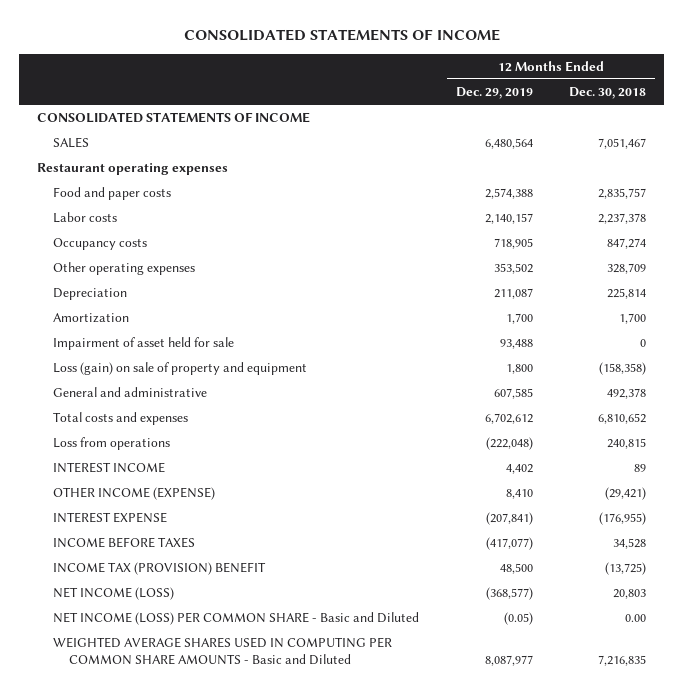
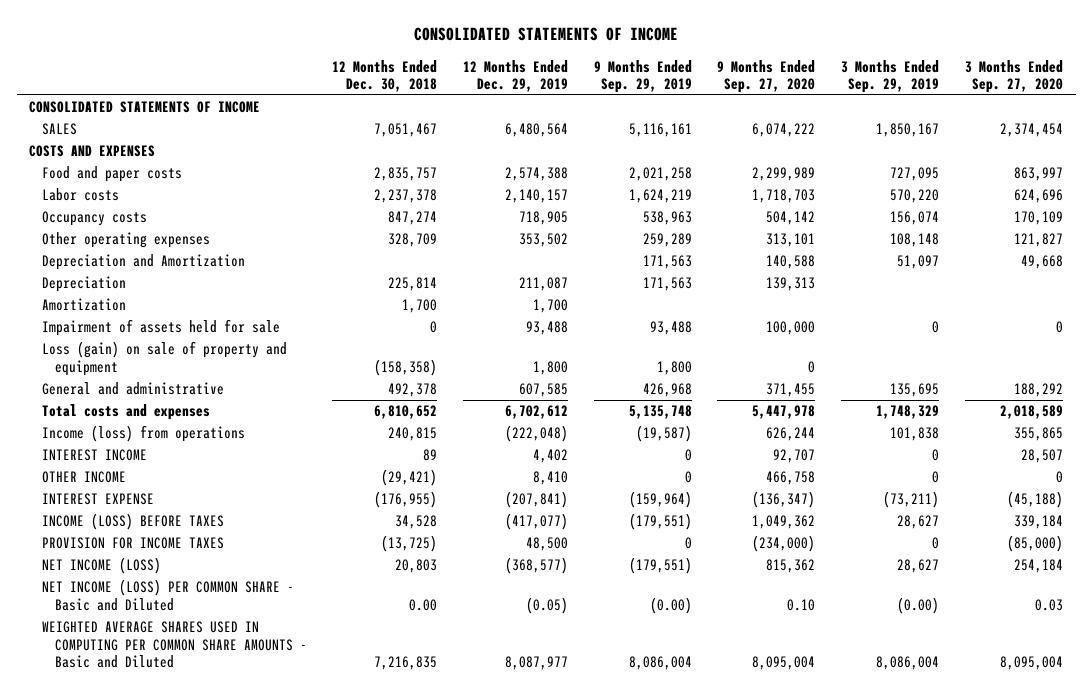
- | 12 Months Ended Dec. 29, 2019 | 12 Months Ended Dec. 30, 2018
+ | 12 Months Ended Dec. 30, 2018 | 12 Months Ended Dec. 29, 2019 | 9 Months Ended Sep. 29, 2019 | 9 Months Ended Sep. 27, 2020 | 3 Months Ended Sep. 29, 2019 | 3 Months Ended Sep. 27, 2020
- Restaurant operating expenses
+ COSTS AND EXPENSES
+ Depreciation and Amortization | | | 171,563 | 140,588 | 51,097 | 49,668
- Impairment of asset held for sale | 93,488 | 0
+ Impairment of assets held for sale | 0 | 93,488 | 93,488 | 100,000 | 0 | 0
- Loss from operations | (222,048) | 240,815
+ Income (loss) from operations | 240,815 | (222,048) | (19,587) | 626,244 | 101,838 | 355,865
- OTHER INCOME (EXPENSE) | 8,410 | (29,421)
+ OTHER INCOME | (29,421) | 8,410 | 0 | 466,758 | 0 | 0
- INCOME BEFORE TAXES | (417,077) | 34,528
- INCOME TAX (PROVISION) BENEFIT | 48,500 | (13,725)
+ INCOME (LOSS) BEFORE TAXES | 34,528 | (417,077) | (179,551) | 1,049,362 | 28,627 | 339,184
+ PROVISION FOR INCOME TAXES | (13,725) | 48,500 | 0 | (234,000) | 0 | (85,000)

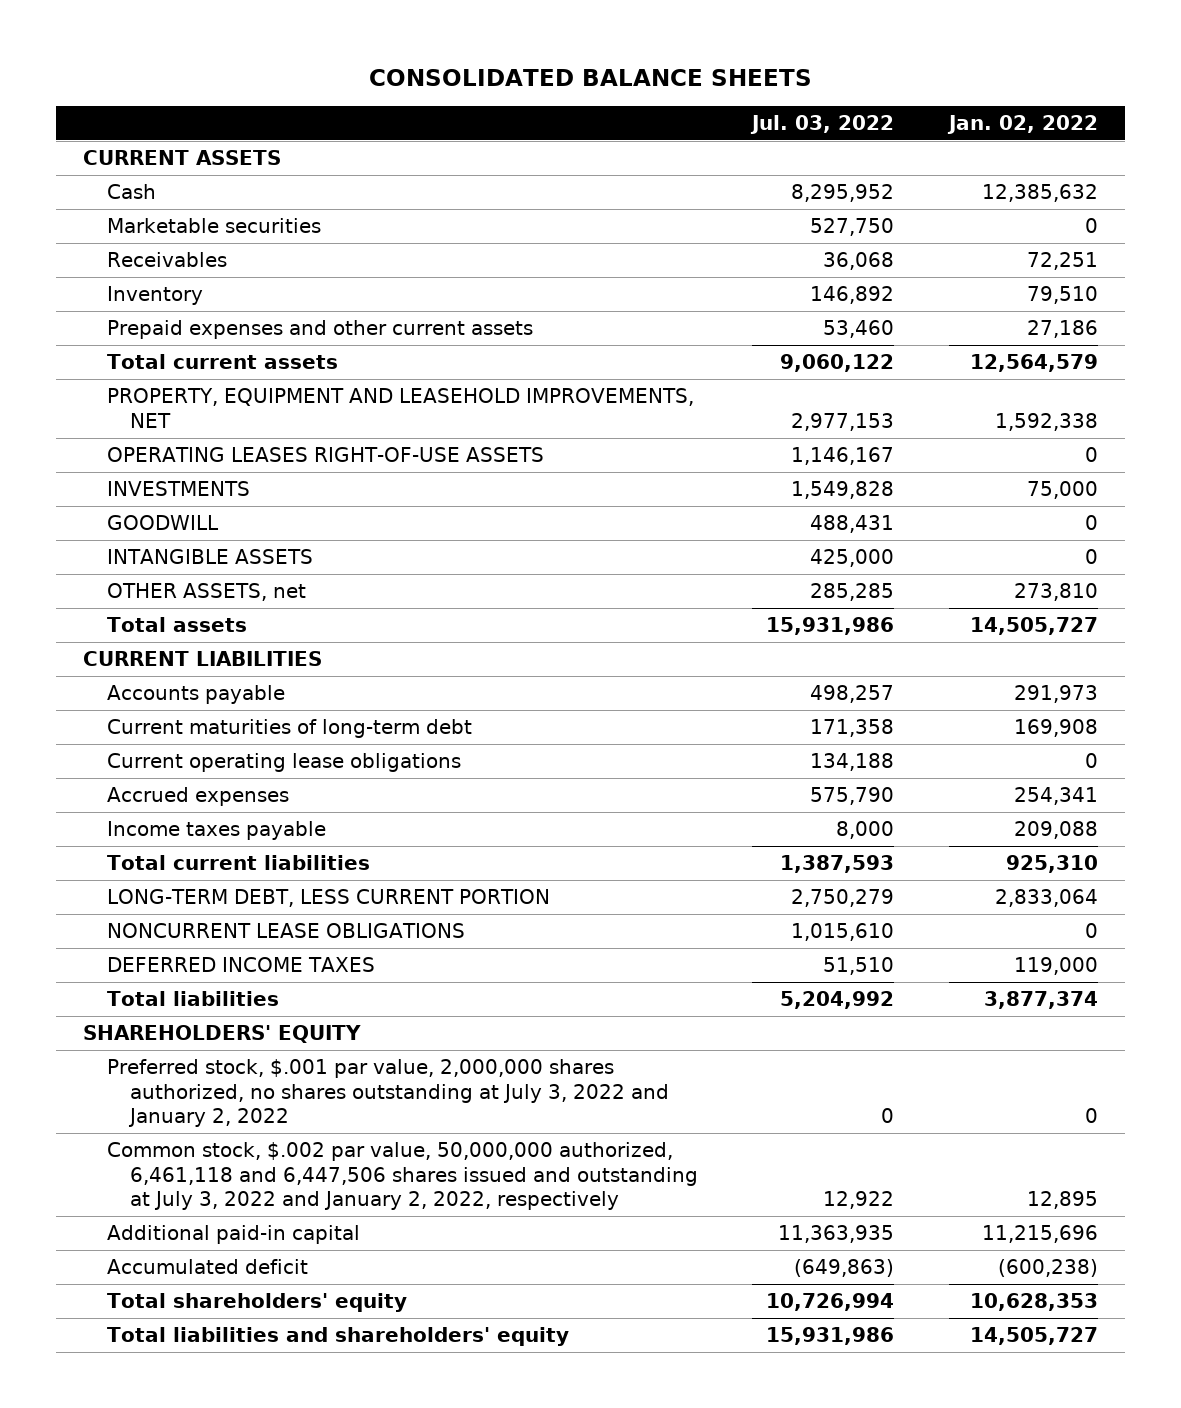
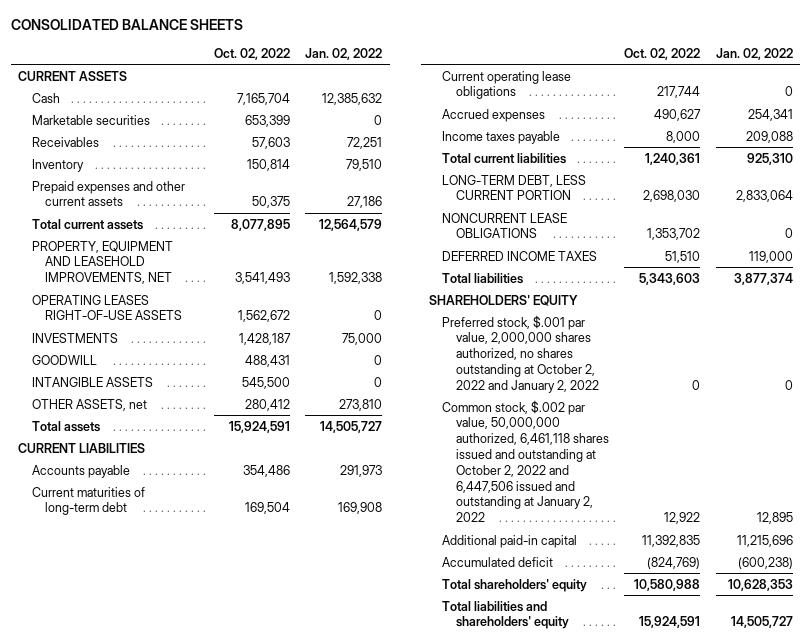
- | Jul. 03, 2022 | Jan. 02, 2022
+ | Oct. 02, 2022 | Jan. 02, 2022
- Preferred stock, $.001 par value, 2,000,000 shares authorized, no shares outstanding at July 3, 2022 and January 2, 2022 | 0 | 0
- Common stock, $.002 par value, 50,000,000 authorized, 6,461,118 and 6,447,506 shares issued and outstanding at July 3, 2022 and January 2, 2022, respectively | 12,922 | 12,895
+ Preferred stock, $.001 par value, 2,000,000 shares authorized, no shares outstanding at October 2, 2022 and January 2, 2022 | 0 | 0
+ Common stock, $.002 par value, 50,000,000 authorized, 6,461,118 shares issued and outstanding at October 2, 2022 and 6,447,506 issued and outstanding at January 2, 2022 | 12,922 | 12,895

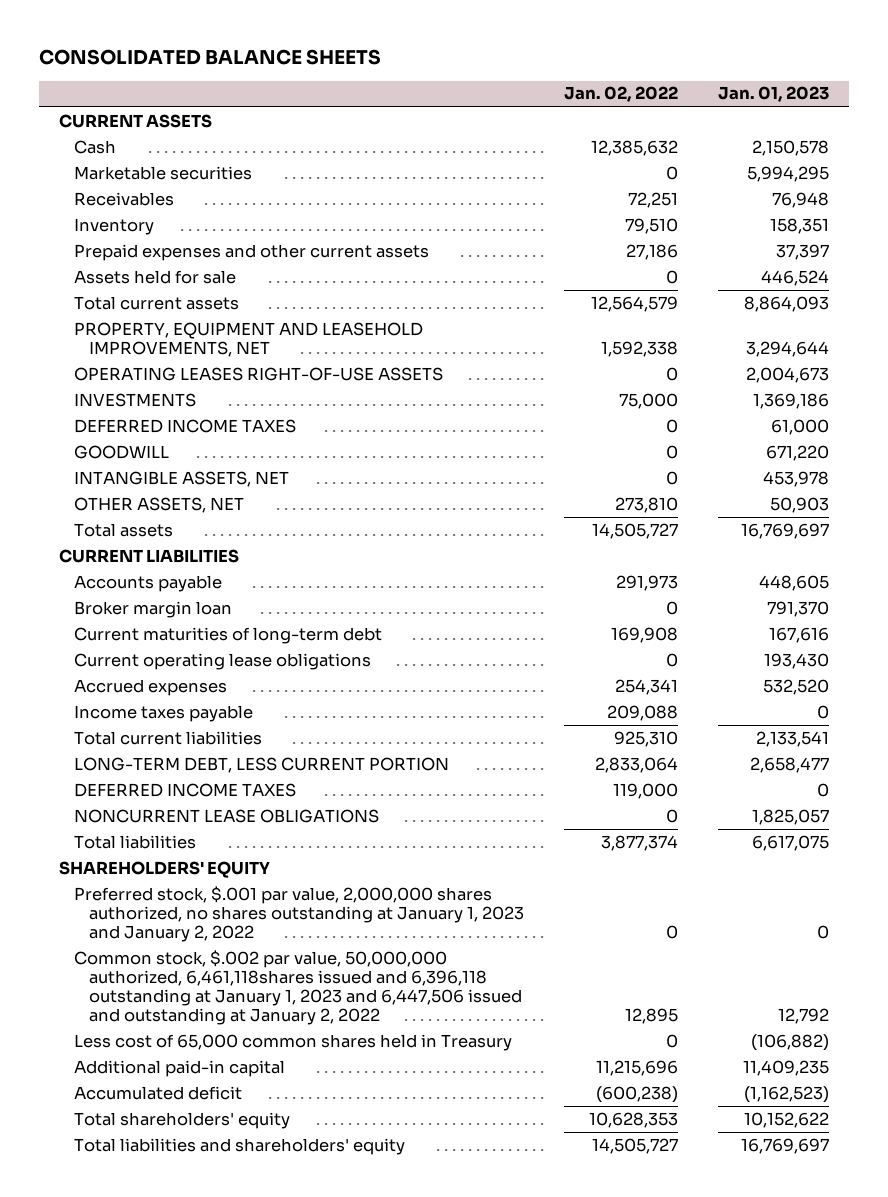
- | Oct. 02, 2022 | Jan. 02, 2022
+ | Jan. 02, 2022 | Jan. 01, 2023
+ Assets held for sale | 0 | 446,524
+ DEFERRED INCOME TAXES | 0 | 61,000
- INTANGIBLE ASSETS | 545,500 | 0
- OTHER ASSETS, net | 280,412 | 273,810
+ INTANGIBLE ASSETS, NET | 0 | 453,978
+ OTHER ASSETS, NET | 273,810 | 50,903
+ Broker margin loan | 0 | 791,370
moved down: NONCURRENT LEASE OBLIGATIONS | 0 | 1,825,057
- Preferred stock, $.001 par value, 2,000,000 shares authorized, no shares outstanding at October 2, 2022 and January 2, 2022 | 0 | 0
- Common stock, $.002 par value, 50,000,000 authorized, 6,461,118 shares issued and outstanding at October 2, 2022 and 6,447,506 issued and outstanding at January 2, 2022 | 12,922 | 12,895
+ Preferred stock, $.001 par value, 2,000,000 shares authorized, no shares outstanding at January 1, 2023 and January 2, 2022 | 0 | 0
+ Common stock, $.002 par value, 50,000,000 authorized, 6,461,118shares issued and 6,396,118 outstanding at January 1, 2023 and 6,447,506 issued and outstanding at January 2, 2022 | 12,895 | 12,792
+ Less cost of 65,000 common shares held in Treasury | 0 | (106,882)

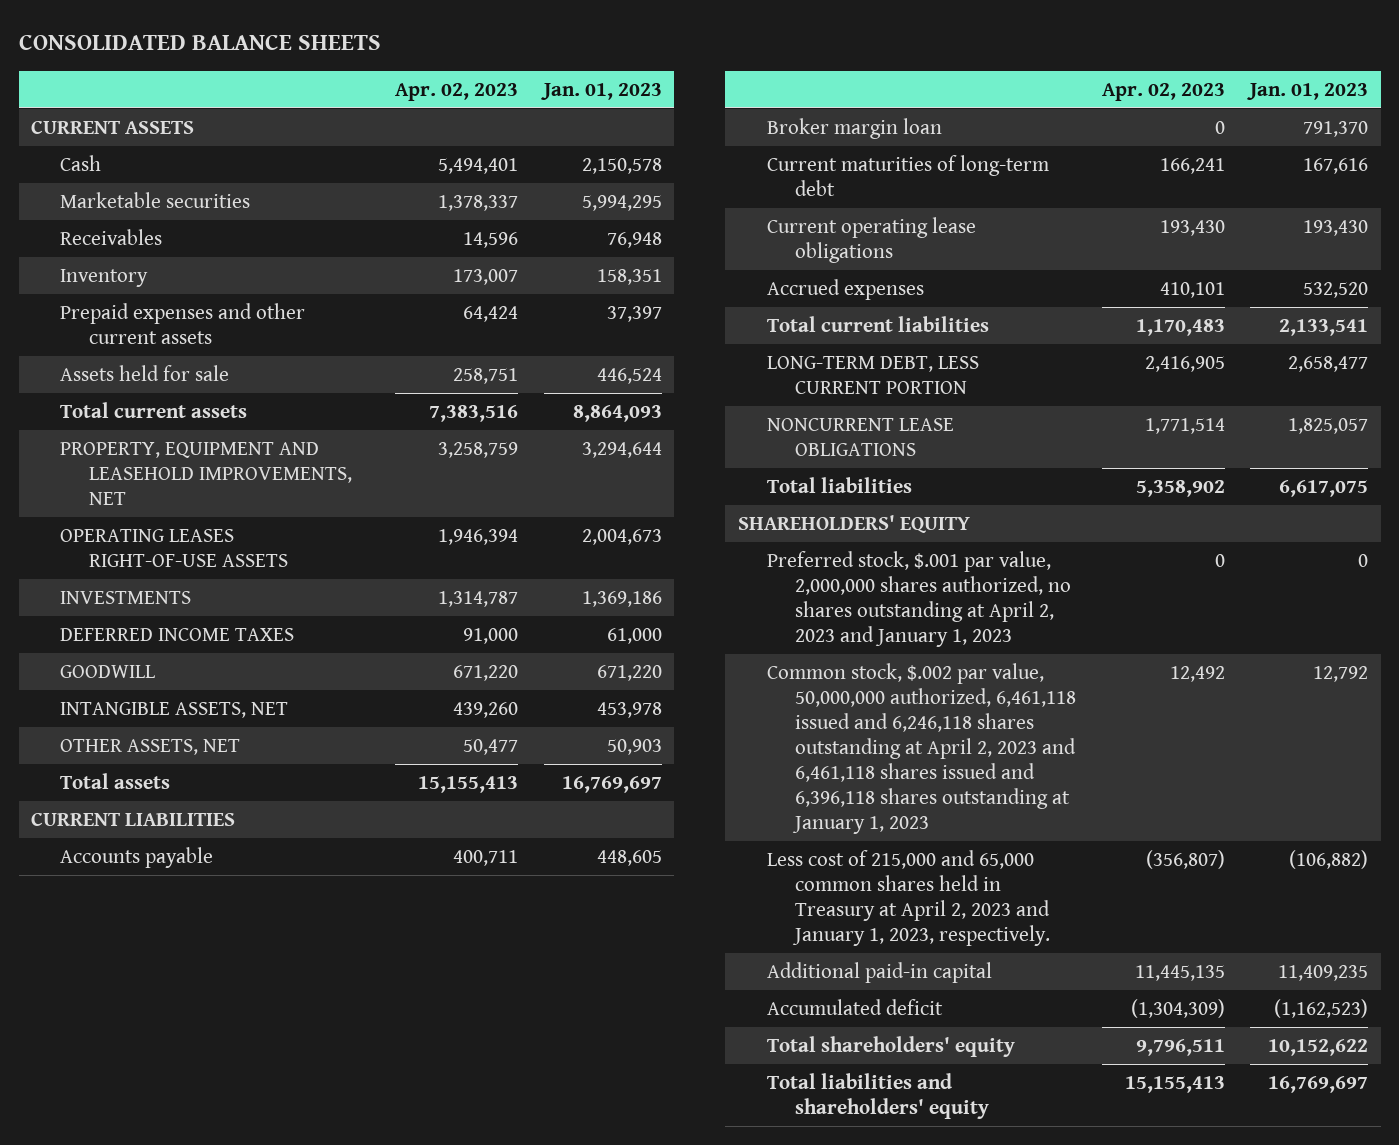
- | Jan. 02, 2022 | Jan. 01, 2023
+ | Apr. 02, 2023 | Jan. 01, 2023
- Income taxes payable | 209,088 | 0
- DEFERRED INCOME TAXES | 119,000 | 0
- Preferred stock, $.001 par value, 2,000,000 shares authorized, no shares outstanding at January 1, 2023 and January 2, 2022 | 0 | 0
- Common stock, $.002 par value, 50,000,000 authorized, 6,461,118shares issued and 6,396,118 outstanding at January 1, 2023 and 6,447,506 issued and outstanding at January 2, 2022 | 12,895 | 12,792
- Less cost of 65,000 common shares held in Treasury | 0 | (106,882)
+ Preferred stock, $.001 par value, 2,000,000 shares authorized, no shares outstanding at April 2, 2023 and January 1, 2023 | 0 | 0
+ Common stock, $.002 par value, 50,000,000 authorized, 6,461,118 issued and 6,246,118 shares outstanding at April 2, 2023 and 6,461,118 shares issued and 6,396,118 shares outstanding at January 1, 2023 | 12,492 | 12,792
+ Less cost of 215,000 and 65,000 common shares held in Treasury at April 2, 2023 and January 1, 2023, respectively. | (356,807) | (106,882)

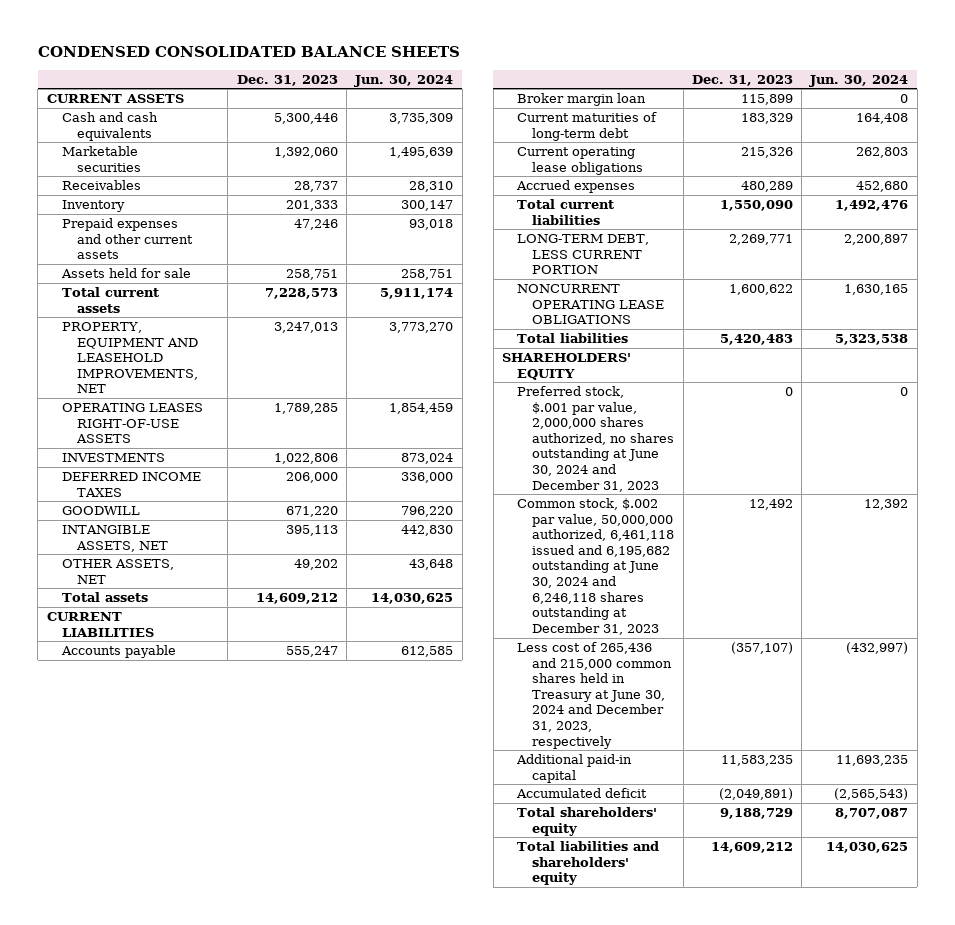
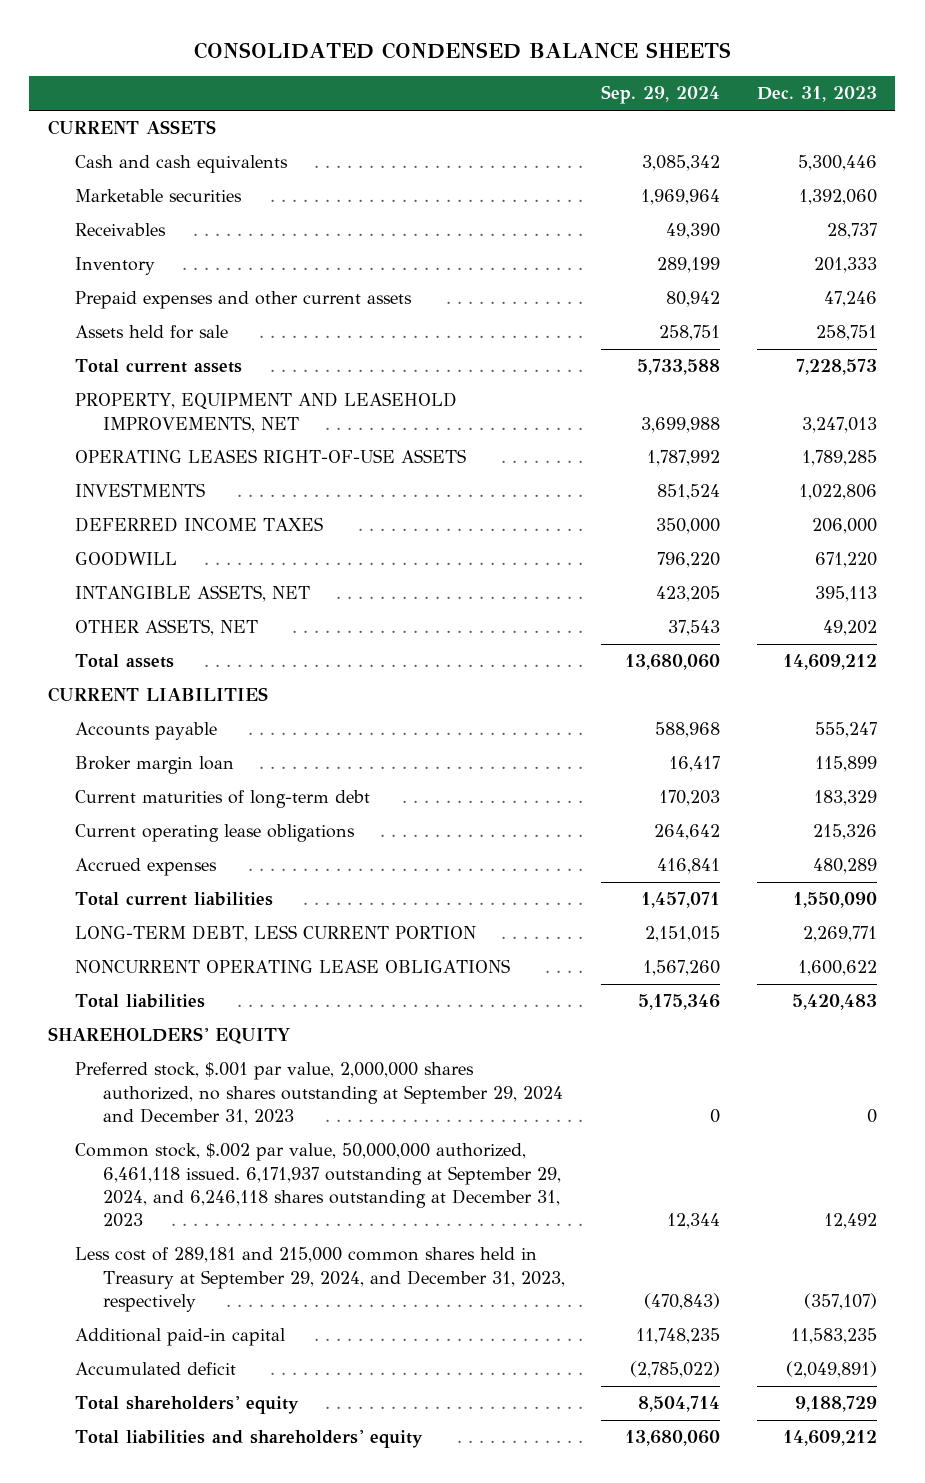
- CONDENSED CONSOLIDATED BALANCE SHEETS
+ CONSOLIDATED CONDENSED BALANCE SHEETS
- | Dec. 31, 2023 | Jun. 30, 2024
+ | Sep. 29, 2024 | Dec. 31, 2023
- Preferred stock, $.001 par value, 2,000,000 shares authorized, no shares outstanding at June 30, 2024 and December 31, 2023 | 0 | 0
- Common stock, $.002 par value, 50,000,000 authorized, 6,461,118 issued and 6,195,682 outstanding at June 30, 2024 and 6,246,118 shares outstanding at December 31, 2023 | 12,492 | 12,392
- Less cost of 265,436 and 215,000 common shares held in Treasury at June 30, 2024 and December 31, 2023, respectively | (357,107) | (432,997)
+ Preferred stock, $.001 par value, 2,000,000 shares authorized, no shares outstanding at September 29, 2024 and December 31, 2023 | 0 | 0
+ Common stock, $.002 par value, 50,000,000 authorized, 6,461,118 issued. 6,171,937 outstanding at September 29, 2024, and 6,246,118 shares outstanding at December 31, 2023 | 12,344 | 12,492
+ Less cost of 289,181 and 215,000 common shares held in Treasury at September 29, 2024, and December 31, 2023, respectively | (470,843) | (357,107)

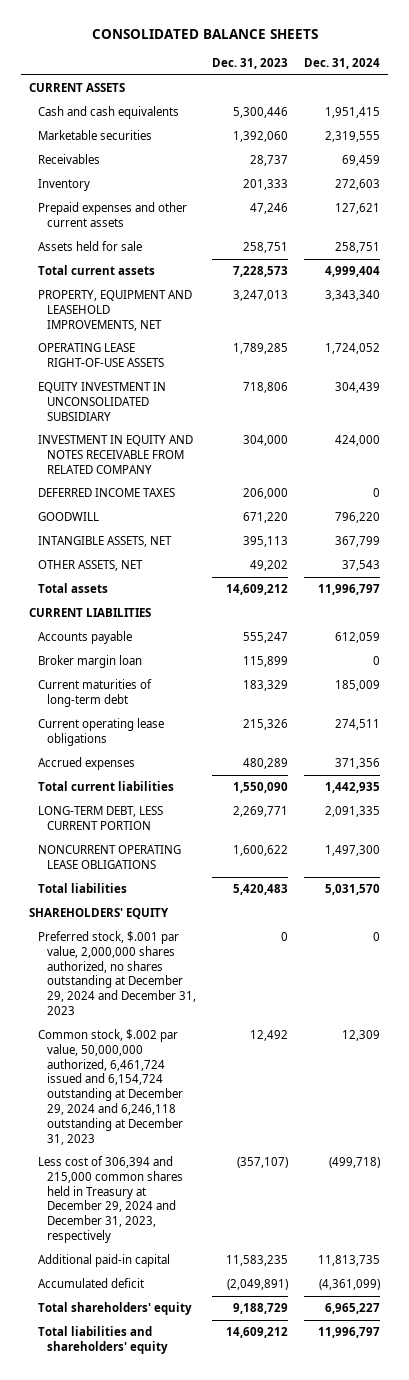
- CONSOLIDATED CONDENSED BALANCE SHEETS
+ CONSOLIDATED BALANCE SHEETS
- | Sep. 29, 2024 | Dec. 31, 2023
+ | Dec. 31, 2023 | Dec. 31, 2024
- OPERATING LEASES RIGHT-OF-USE ASSETS | 1,787,992 | 1,789,285
- INVESTMENTS | 851,524 | 1,022,806
+ OPERATING LEASE RIGHT-OF-USE ASSETS | 1,789,285 | 1,724,052
+ EQUITY INVESTMENT IN UNCONSOLIDATED SUBSIDIARY | 718,806 | 304,439
+ INVESTMENT IN EQUITY AND NOTES RECEIVABLE FROM RELATED COMPANY | 304,000 | 424,000
- Preferred stock, $.001 par value, 2,000,000 shares authorized, no shares outstanding at September 29, 2024 and December 31, 2023 | 0 | 0
- Common stock, $.002 par value, 50,000,000 authorized, 6,461,118 issued. 6,171,937 outstanding at September 29, 2024, and 6,246,118 shares outstanding at December 31, 2023 | 12,344 | 12,492
- Less cost of 289,181 and 215,000 common shares held in Treasury at September 29, 2024, and December 31, 2023, respectively | (470,843) | (357,107)
+ Preferred stock, $.001 par value, 2,000,000 shares authorized, no shares outstanding at December 29, 2024 and December 31, 2023 | 0 | 0
+ Common stock, $.002 par value, 50,000,000 authorized, 6,461,724 issued and 6,154,724 outstanding at December 29, 2024 and 6,246,118 outstanding at December 31, 2023 | 12,492 | 12,309
+ Less cost of 306,394 and 215,000 common shares held in Treasury at December 29, 2024 and December 31, 2023, respectively | (357,107) | (499,718)

